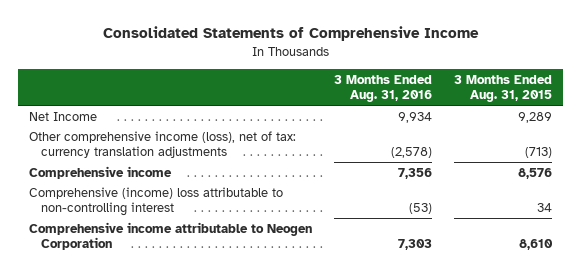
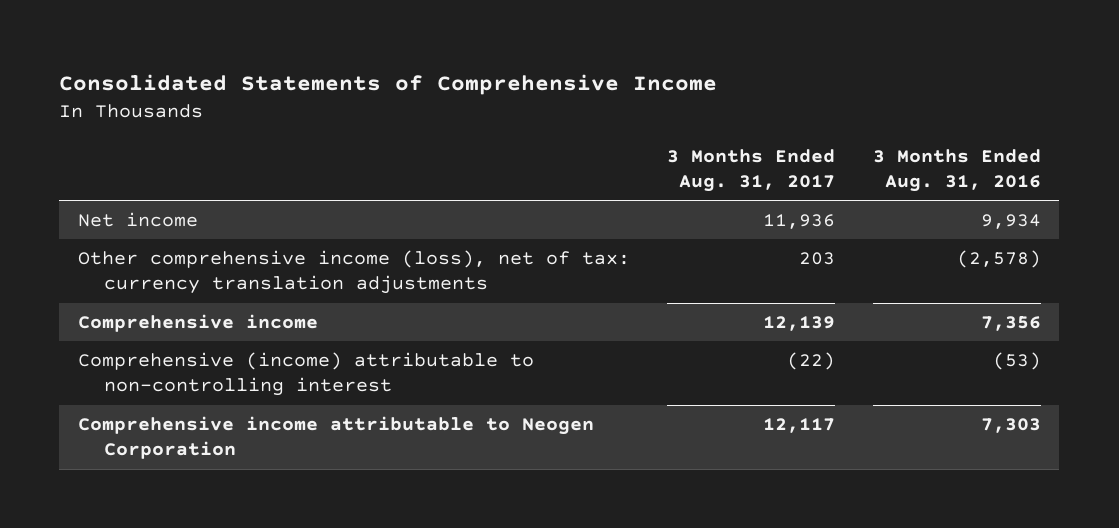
- | 3 Months Ended Aug. 31, 2016 | 3 Months Ended Aug. 31, 2015
+ | 3 Months Ended Aug. 31, 2017 | 3 Months Ended Aug. 31, 2016
- Net Income | 9,934 | 9,289
+ Net income | 11,936 | 9,934
- Comprehensive (income) loss attributable to non-controlling interest | (53) | 34
+ Comprehensive (income) attributable to non-controlling interest | (22) | (53)

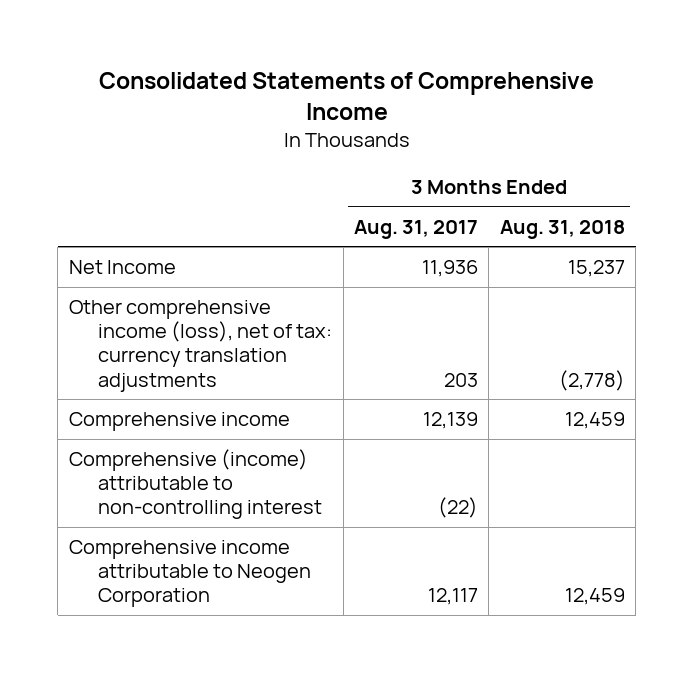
- | 3 Months Ended Aug. 31, 2017 | 3 Months Ended Aug. 31, 2016
+ | 3 Months Ended Aug. 31, 2017 | 3 Months Ended Aug. 31, 2018
- Net income | 11,936 | 9,934
+ Net Income | 11,936 | 15,237

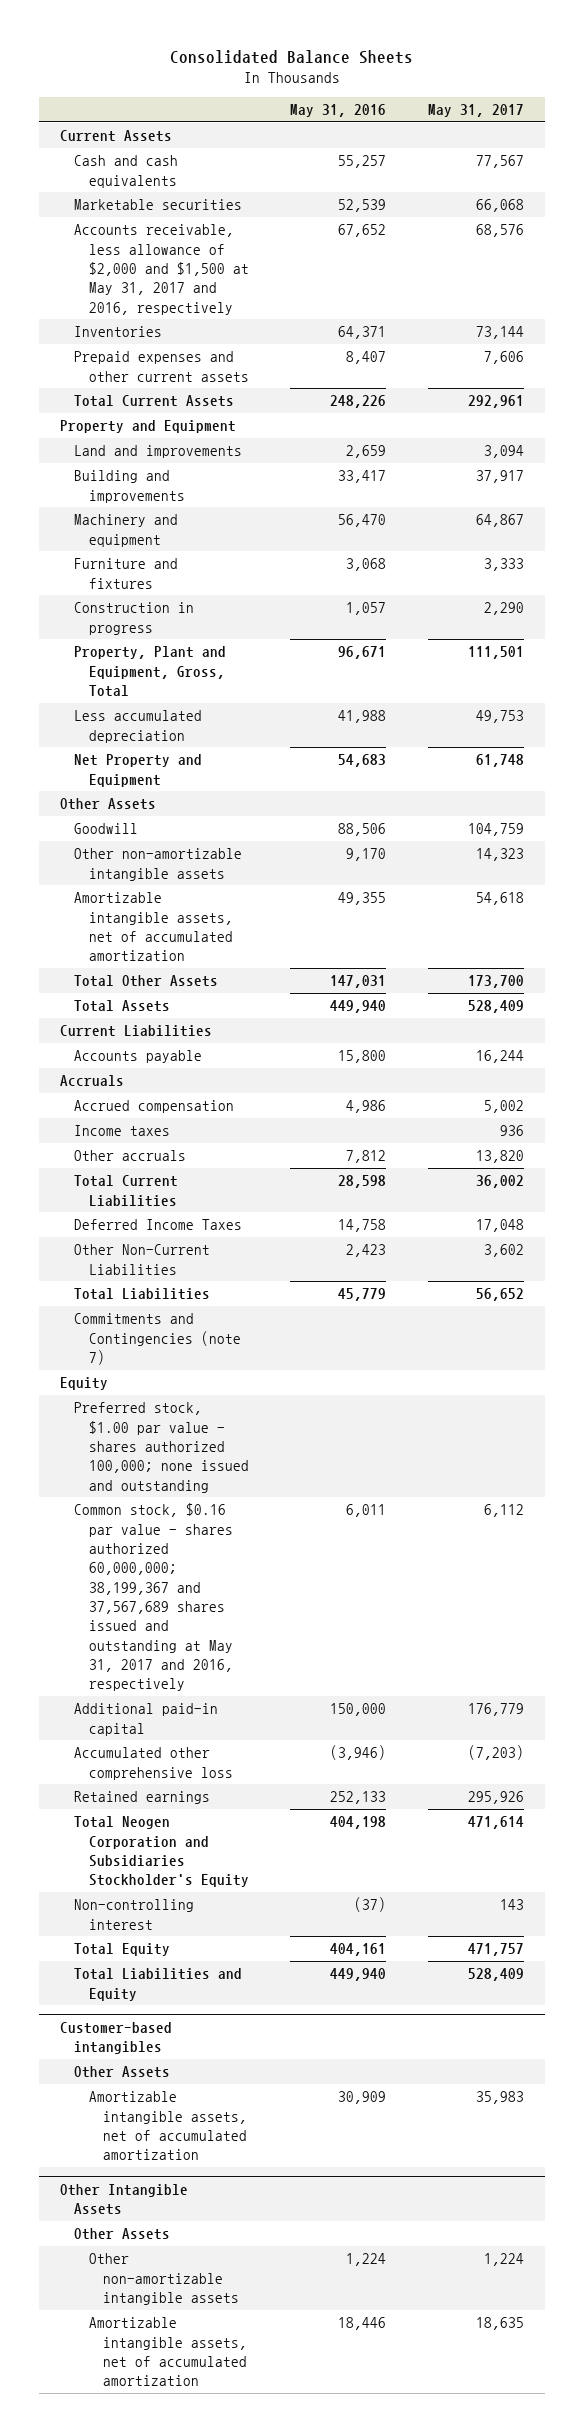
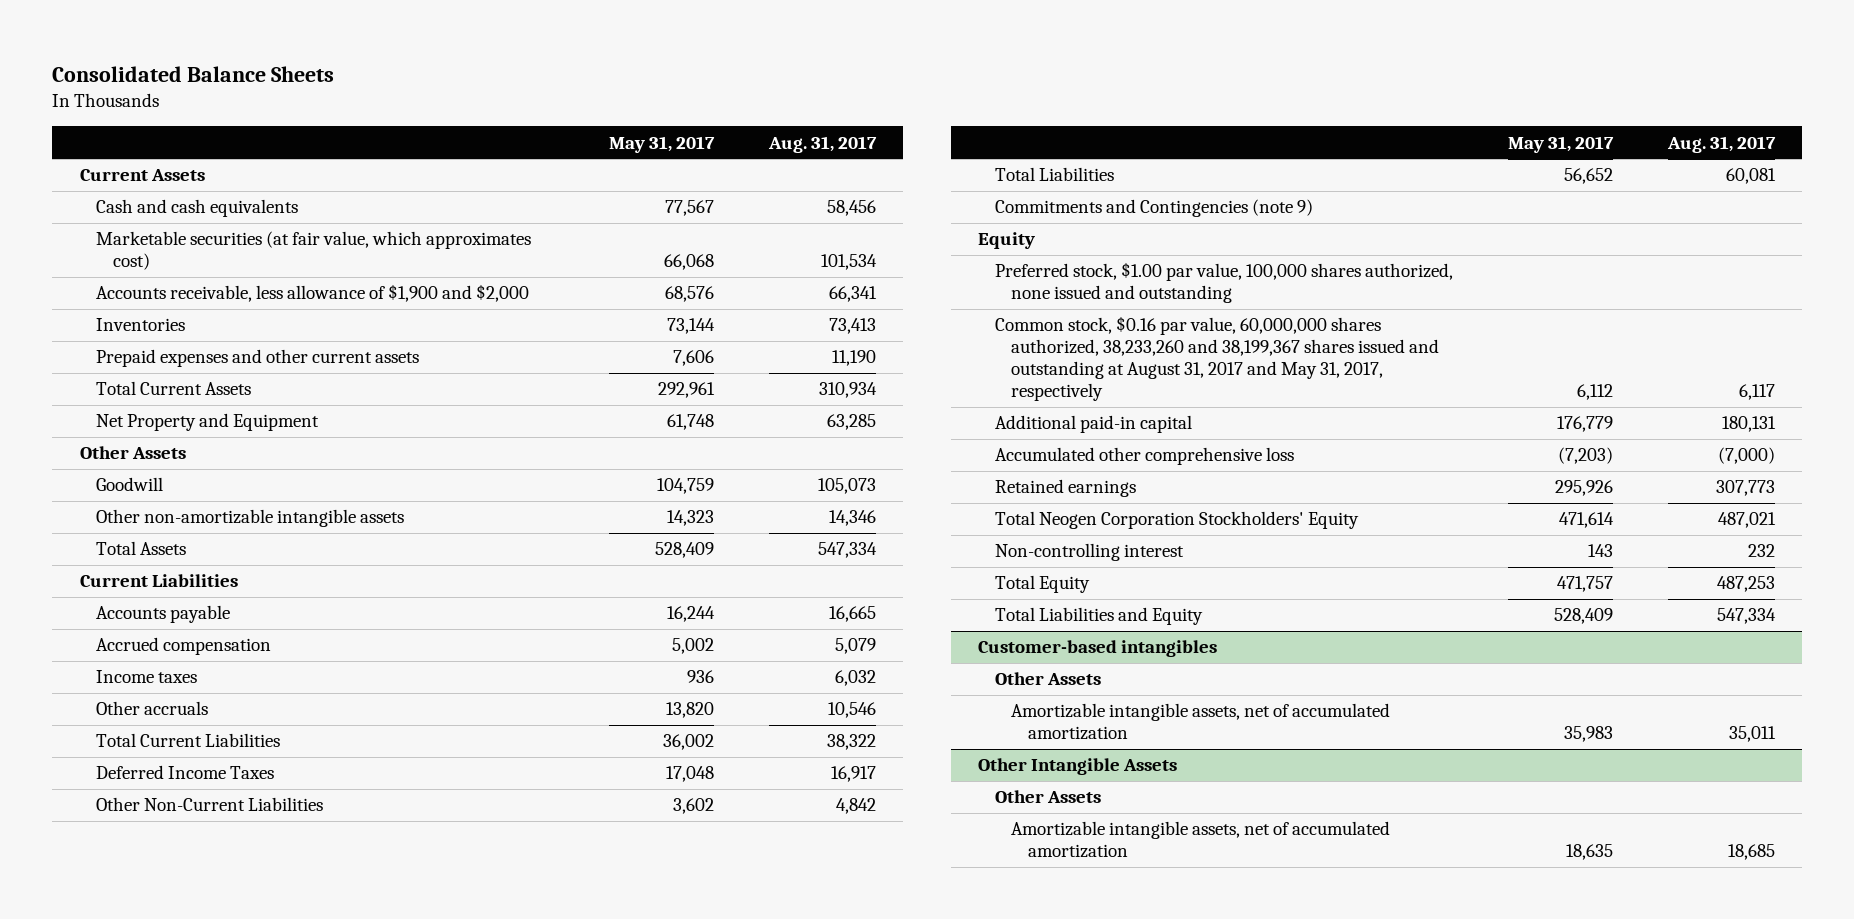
- | May 31, 2016 | May 31, 2017
+ | May 31, 2017 | Aug. 31, 2017
- Marketable securities | 52,539 | 66,068
- Accounts receivable, less allowance of $2,000 and $1,500 at May 31, 2017 and 2016, respectively | 67,652 | 68,576
+ Marketable securities (at fair value, which approximates cost) | 66,068 | 101,534
+ Accounts receivable, less allowance of $1,900 and $2,000 | 68,576 | 66,341
- Property and Equipment
- Land and improvements | 2,659 | 3,094
- Building and improvements | 33,417 | 37,917
- Machinery and equipment | 56,470 | 64,867
- Furniture and fixtures | 3,068 | 3,333
- Construction in progress | 1,057 | 2,290
- Property, Plant and Equipment, Gross, Total | 96,671 | 111,501
- Less accumulated depreciation | 41,988 | 49,753
- Amortizable intangible assets, net of accumulated amortization | 49,355 | 54,618
- Total Other Assets | 147,031 | 173,700
- Accruals
- Commitments and Contingencies (note 7)
+ Commitments and Contingencies (note 9)
- Preferred stock, $1.00 par value - shares authorized 100,000; none issued and outstanding
- Common stock, $0.16 par value - shares authorized 60,000,000; 38,199,367 and 37,567,689 shares issued and outstanding at May 31, 2017 and 2016, respectively | 6,011 | 6,112
+ Preferred stock, $1.00 par value, 100,000 shares authorized, none issued and outstanding
+ Common stock, $0.16 par value, 60,000,000 shares authorized, 38,233,260 and 38,199,367 shares issued and outstanding at August 31, 2017 and May 31, 2017, respectively | 6,112 | 6,117
- Total Neogen Corporation and Subsidiaries Stockholder's Equity | 404,198 | 471,614
+ Total Neogen Corporation Stockholders' Equity | 471,614 | 487,021
@ Other Intangible Assets
- Other non-amortizable intangible assets | 1,224 | 1,224

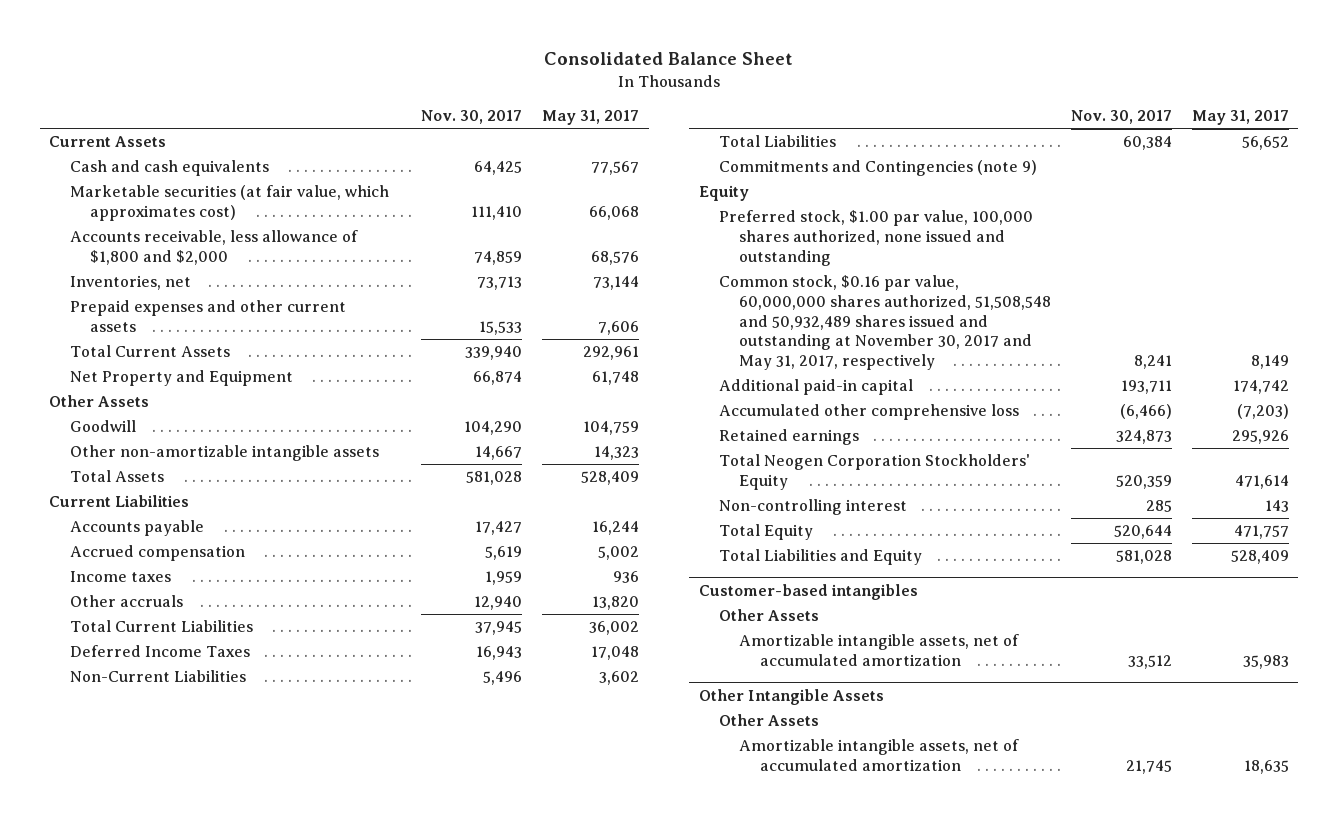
- Consolidated Balance Sheets
+ Consolidated Balance Sheet
- | May 31, 2017 | Aug. 31, 2017
+ | Nov. 30, 2017 | May 31, 2017
- Accounts receivable, less allowance of $1,900 and $2,000 | 68,576 | 66,341
- Inventories | 73,144 | 73,413
+ Accounts receivable, less allowance of $1,800 and $2,000 | 74,859 | 68,576
+ Inventories, net | 73,713 | 73,144
- Other Non-Current Liabilities | 3,602 | 4,842
+ Non-Current Liabilities | 5,496 | 3,602
- Common stock, $0.16 par value, 60,000,000 shares authorized, 38,233,260 and 38,199,367 shares issued and outstanding at August 31, 2017 and May 31, 2017, respectively | 6,112 | 6,117
- Additional paid-in capital | 176,779 | 180,131
+ Common stock, $0.16 par value, 60,000,000 shares authorized, 51,508,548 and 50,932,489 shares issued and outstanding at November 30, 2017 and May 31, 2017, respectively | 8,241 | 8,149
+ Additional paid-in capital | 193,711 | 174,742

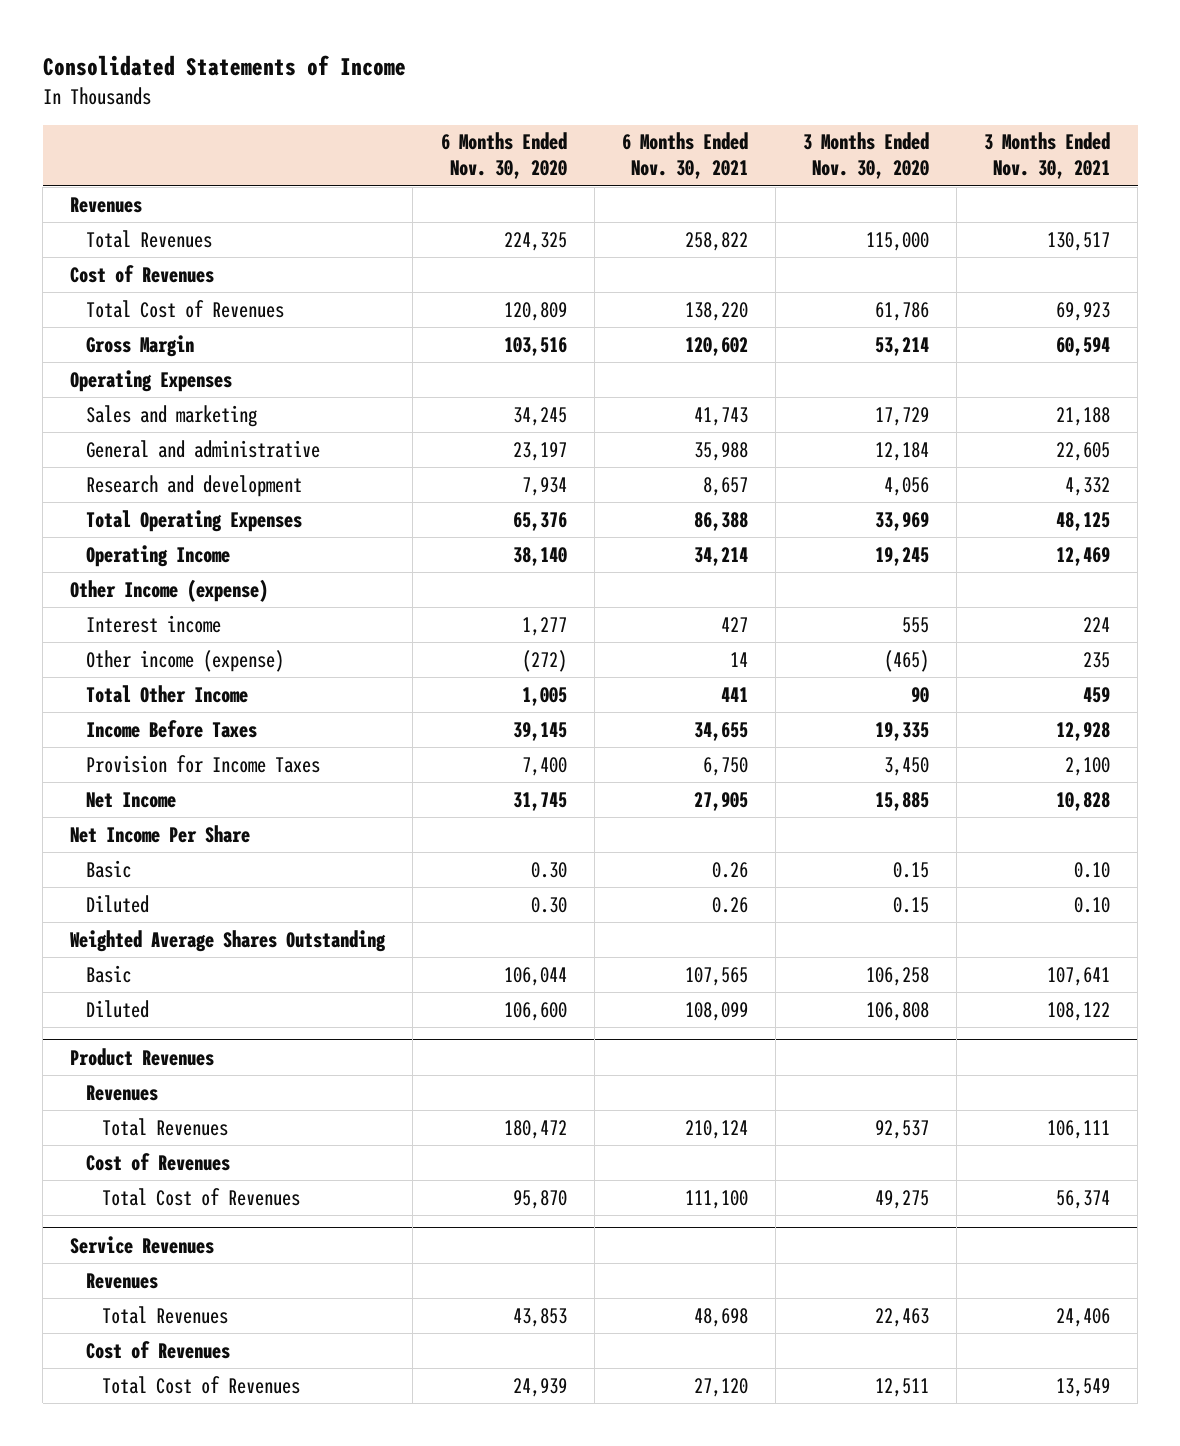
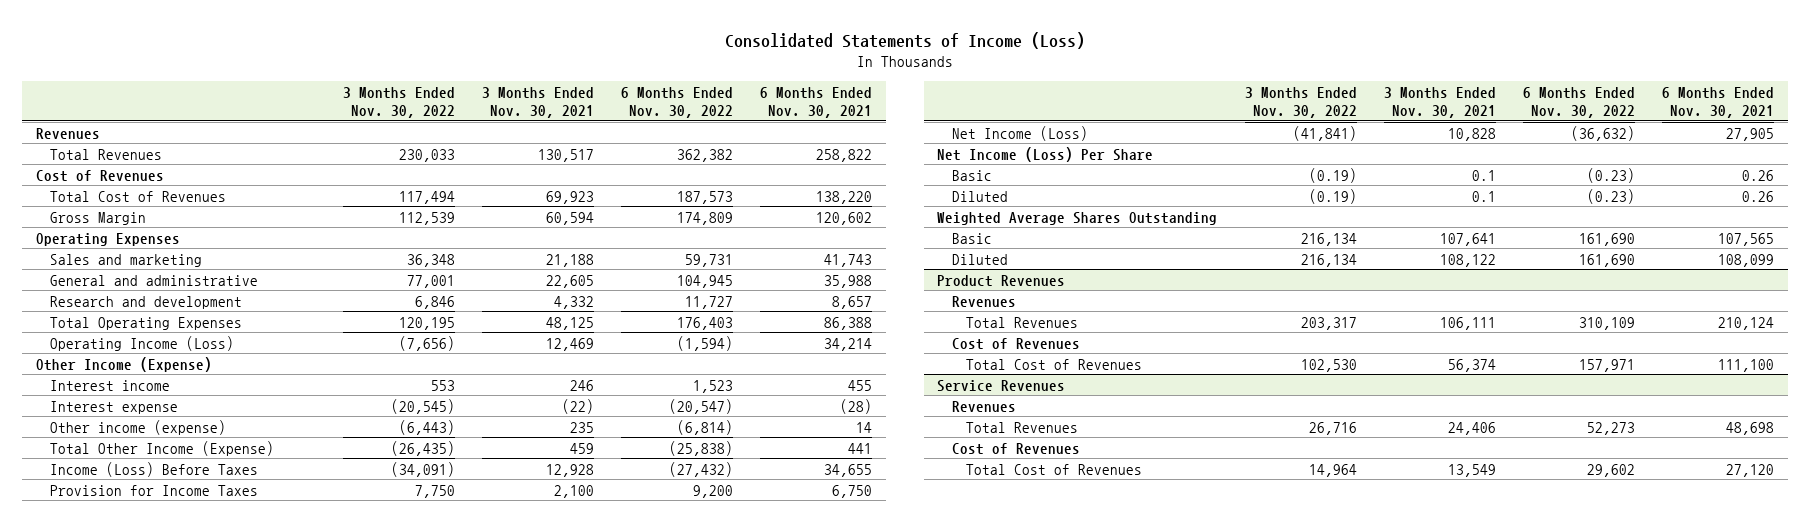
- Consolidated Statements of Income
+ Consolidated Statements of Income (Loss)
- | 6 Months Ended Nov. 30, 2020 | 6 Months Ended Nov. 30, 2021 | 3 Months Ended Nov. 30, 2020 | 3 Months Ended Nov. 30, 2021
+ | 3 Months Ended Nov. 30, 2022 | 3 Months Ended Nov. 30, 2021 | 6 Months Ended Nov. 30, 2022 | 6 Months Ended Nov. 30, 2021
- Operating Income | 38,140 | 34,214 | 19,245 | 12,469
- Other Income (expense)
- Interest income | 1,277 | 427 | 555 | 224
+ Operating Income (Loss) | (7,656) | 12,469 | (1,594) | 34,214
+ Other Income (Expense)
+ Interest income | 553 | 246 | 1,523 | 455
+ Interest expense | (20,545) | (22) | (20,547) | (28)
- Total Other Income | 1,005 | 441 | 90 | 459
- Income Before Taxes | 39,145 | 34,655 | 19,335 | 12,928
+ Total Other Income (Expense) | (26,435) | 459 | (25,838) | 441
+ Income (Loss) Before Taxes | (34,091) | 12,928 | (27,432) | 34,655
- Net Income | 31,745 | 27,905 | 15,885 | 10,828
- Net Income Per Share
- Basic | 0.30 | 0.26 | 0.15 | 0.10
- Diluted | 0.30 | 0.26 | 0.15 | 0.10
+ Net Income (Loss) | (41,841) | 10,828 | (36,632) | 27,905
+ Net Income (Loss) Per Share
+ Basic | (0.19) | 0.1 | (0.23) | 0.26
+ Diluted | (0.19) | 0.1 | (0.23) | 0.26

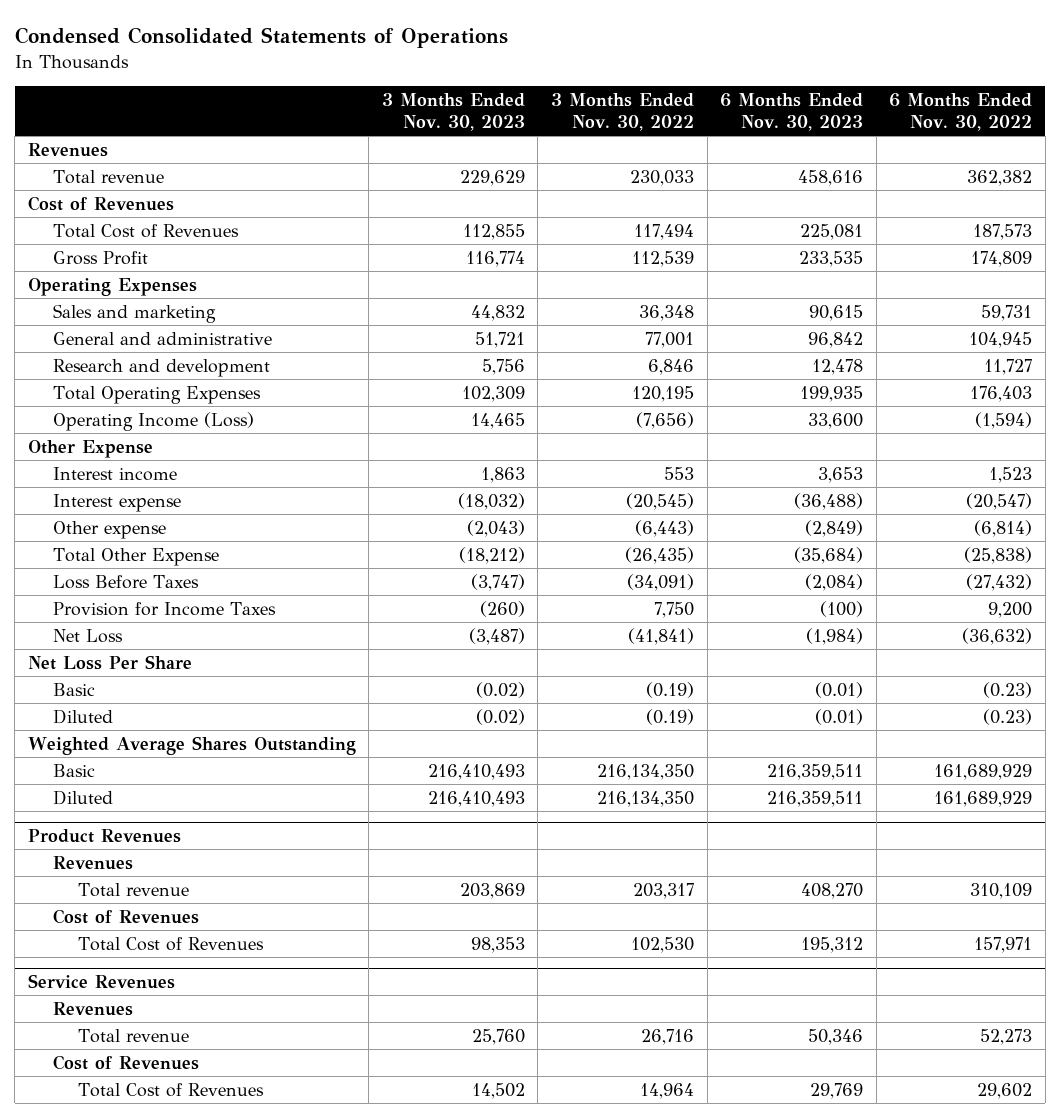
- Consolidated Statements of Income (Loss)
+ Condensed Consolidated Statements of Operations
- | 3 Months Ended Nov. 30, 2022 | 3 Months Ended Nov. 30, 2021 | 6 Months Ended Nov. 30, 2022 | 6 Months Ended Nov. 30, 2021
+ | 3 Months Ended Nov. 30, 2023 | 3 Months Ended Nov. 30, 2022 | 6 Months Ended Nov. 30, 2023 | 6 Months Ended Nov. 30, 2022
- Total Revenues | 230,033 | 130,517 | 362,382 | 258,822
+ Total revenue | 229,629 | 230,033 | 458,616 | 362,382
- Gross Margin | 112,539 | 60,594 | 174,809 | 120,602
+ Gross Profit | 116,774 | 112,539 | 233,535 | 174,809
- Other Income (Expense)
+ Other Expense
- Other income (expense) | (6,443) | 235 | (6,814) | 14
- Total Other Income (Expense) | (26,435) | 459 | (25,838) | 441
- Income (Loss) Before Taxes | (34,091) | 12,928 | (27,432) | 34,655
+ Other expense | (2,043) | (6,443) | (2,849) | (6,814)
+ Total Other Expense | (18,212) | (26,435) | (35,684) | (25,838)
+ Loss Before Taxes | (3,747) | (34,091) | (2,084) | (27,432)
- Net Income (Loss) | (41,841) | 10,828 | (36,632) | 27,905
- Net Income (Loss) Per Share
+ Net Loss | (3,487) | (41,841) | (1,984) | (36,632)
+ Net Loss Per Share
- Basic | 216,134 | 107,641 | 161,690 | 107,565
- Diluted | 216,134 | 108,122 | 161,690 | 108,099
+ Basic | 216,410,493 | 216,134,350 | 216,359,511 | 161,689,929
+ Diluted | 216,410,493 | 216,134,350 | 216,359,511 | 161,689,929
@ Product Revenues
- Total Revenues | 203,317 | 106,111 | 310,109 | 210,124
+ Total revenue | 203,869 | 203,317 | 408,270 | 310,109
@ Service Revenues
- Total Revenues | 26,716 | 24,406 | 52,273 | 48,698
+ Total revenue | 25,760 | 26,716 | 50,346 | 52,273

